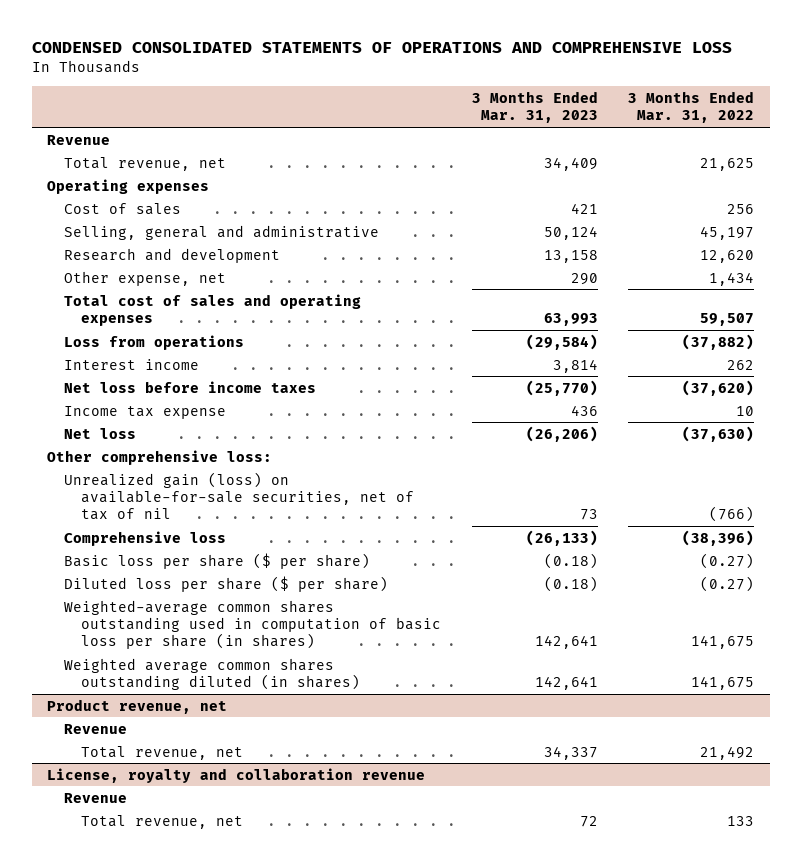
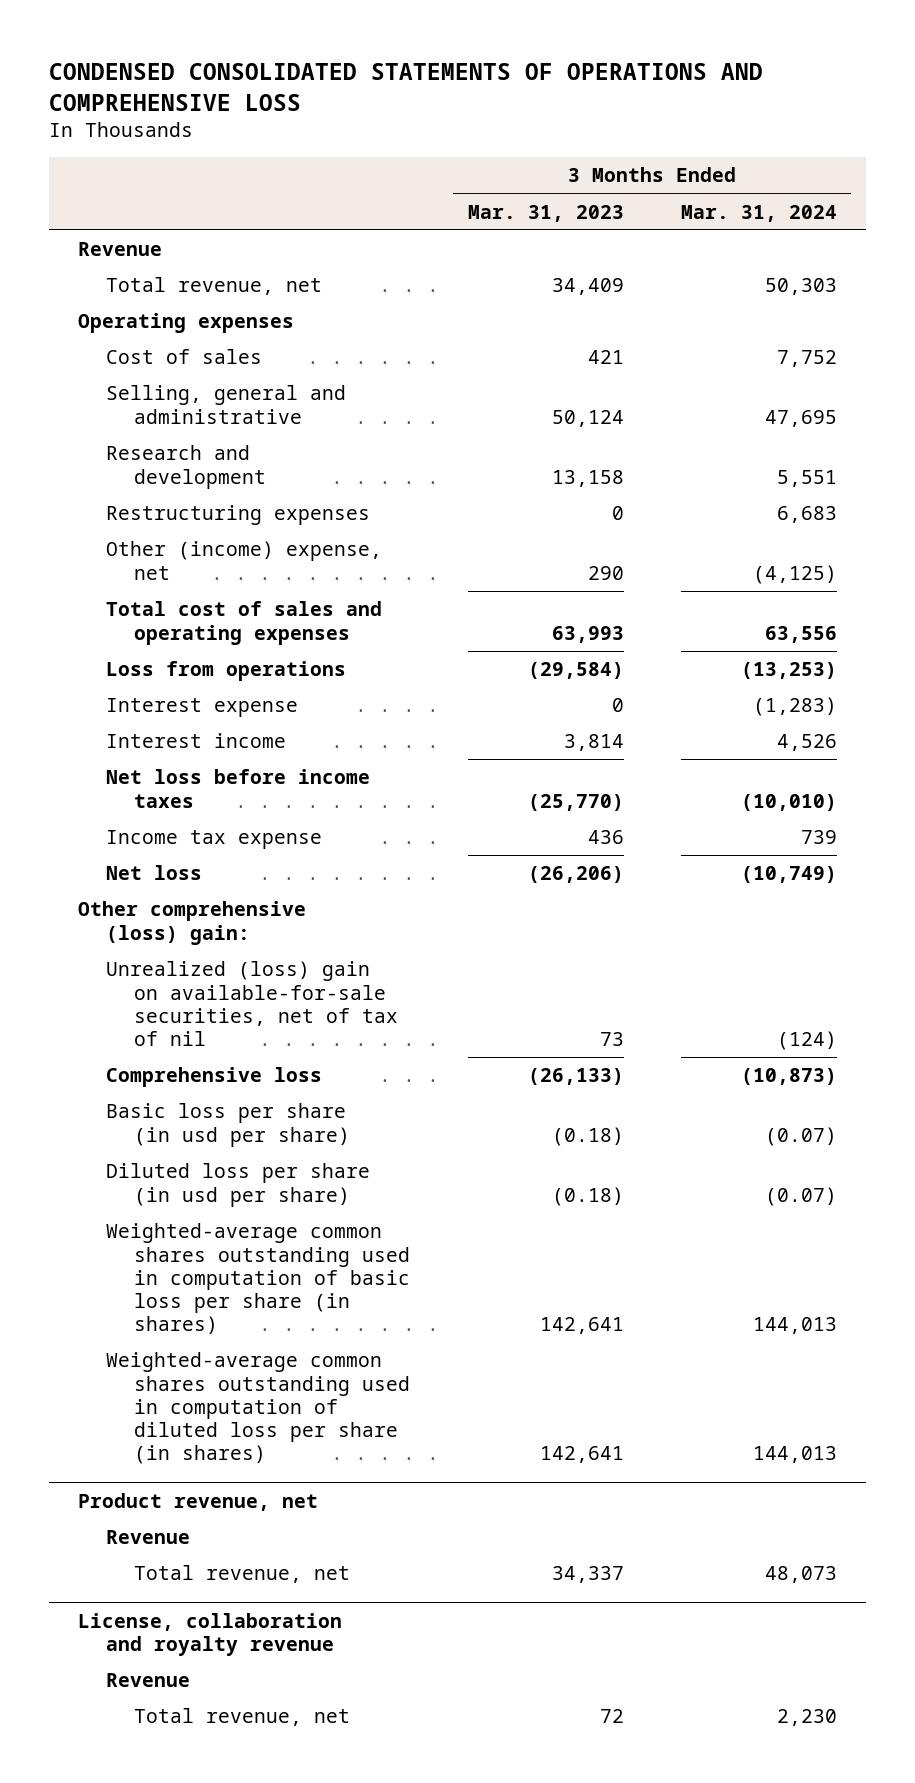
- | 3 Months Ended Mar. 31, 2023 | 3 Months Ended Mar. 31, 2022
+ | 3 Months Ended Mar. 31, 2023 | 3 Months Ended Mar. 31, 2024
- Other expense, net | 290 | 1,434
+ Restructuring expenses | 0 | 6,683
+ Other (income) expense, net | 290 | (4,125)
+ Interest expense | 0 | (1,283)
- Other comprehensive loss:
- Unrealized gain (loss) on available-for-sale securities, net of tax of nil | 73 | (766)
+ Other comprehensive (loss) gain:
+ Unrealized (loss) gain on available-for-sale securities, net of tax of nil | 73 | (124)
- Basic loss per share ($ per share) | (0.18) | (0.27)
- Diluted loss per share ($ per share) | (0.18) | (0.27)
+ Basic loss per share (in usd per share) | (0.18) | (0.07)
+ Diluted loss per share (in usd per share) | (0.18) | (0.07)
- Weighted average common shares outstanding diluted (in shares) | 142,641 | 141,675
+ Weighted-average common shares outstanding used in computation of diluted loss per share (in shares) | 142,641 | 144,013
- License, royalty and collaboration revenue
+ License, collaboration and royalty revenue

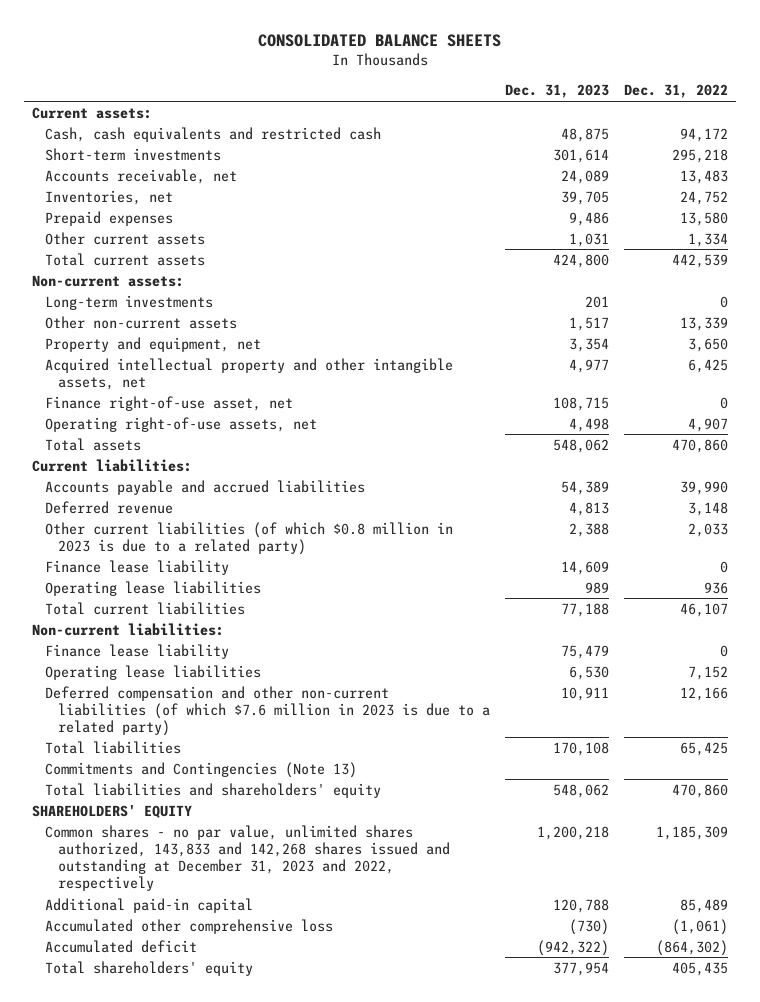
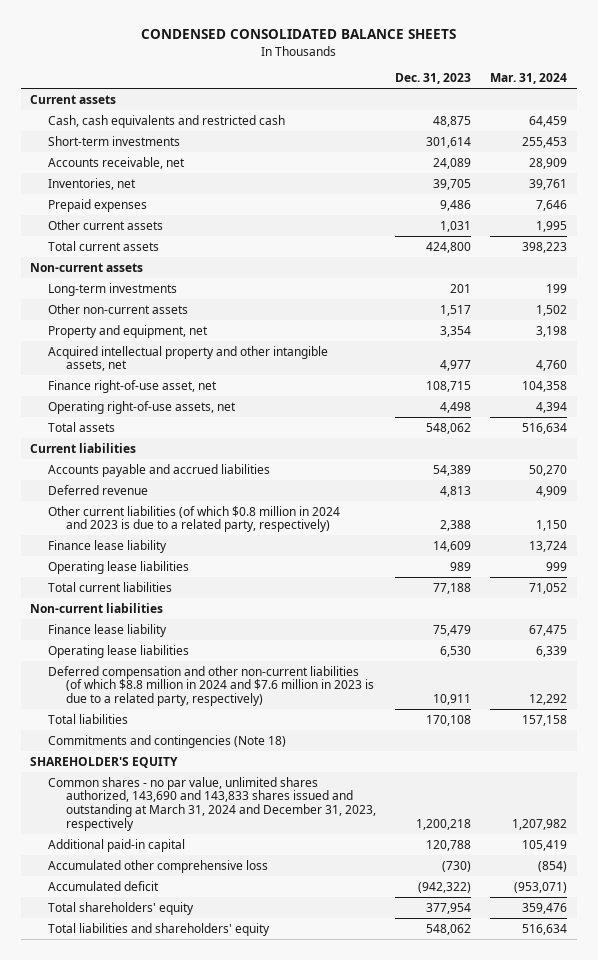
- CONSOLIDATED BALANCE SHEETS
+ CONDENSED CONSOLIDATED BALANCE SHEETS
- | Dec. 31, 2023 | Dec. 31, 2022
+ | Dec. 31, 2023 | Mar. 31, 2024
- Current assets:
+ Current assets
- Non-current assets:
+ Non-current assets
- Current liabilities:
+ Current liabilities
- Other current liabilities (of which $0.8 million in 2023 is due to a related party) | 2,388 | 2,033
+ Other current liabilities (of which $0.8 million in 2024 and 2023 is due to a related party, respectively) | 2,388 | 1,150
- Non-current liabilities:
+ Non-current liabilities
- Deferred compensation and other non-current liabilities (of which $7.6 million in 2023 is due to a related party) | 10,911 | 12,166
+ Deferred compensation and other non-current liabilities (of which $8.8 million in 2024 and $7.6 million in 2023 is due to a related party, respectively) | 10,911 | 12,292
- Commitments and Contingencies (Note 13)
- SHAREHOLDERS' EQUITY
- Common shares - no par value, unlimited shares authorized, 143,833 and 142,268 shares issued and outstanding at December 31, 2023 and 2022, respectively | 1,200,218 | 1,185,309
+ Commitments and contingencies (Note 18)
+ SHAREHOLDER'S EQUITY
+ Common shares - no par value, unlimited shares authorized, 143,690 and 143,833 shares issued and outstanding at March 31, 2024 and December 31, 2023, respectively | 1,200,218 | 1,207,982
moved down: Total liabilities and shareholders' equity | 548,062 | 516,634

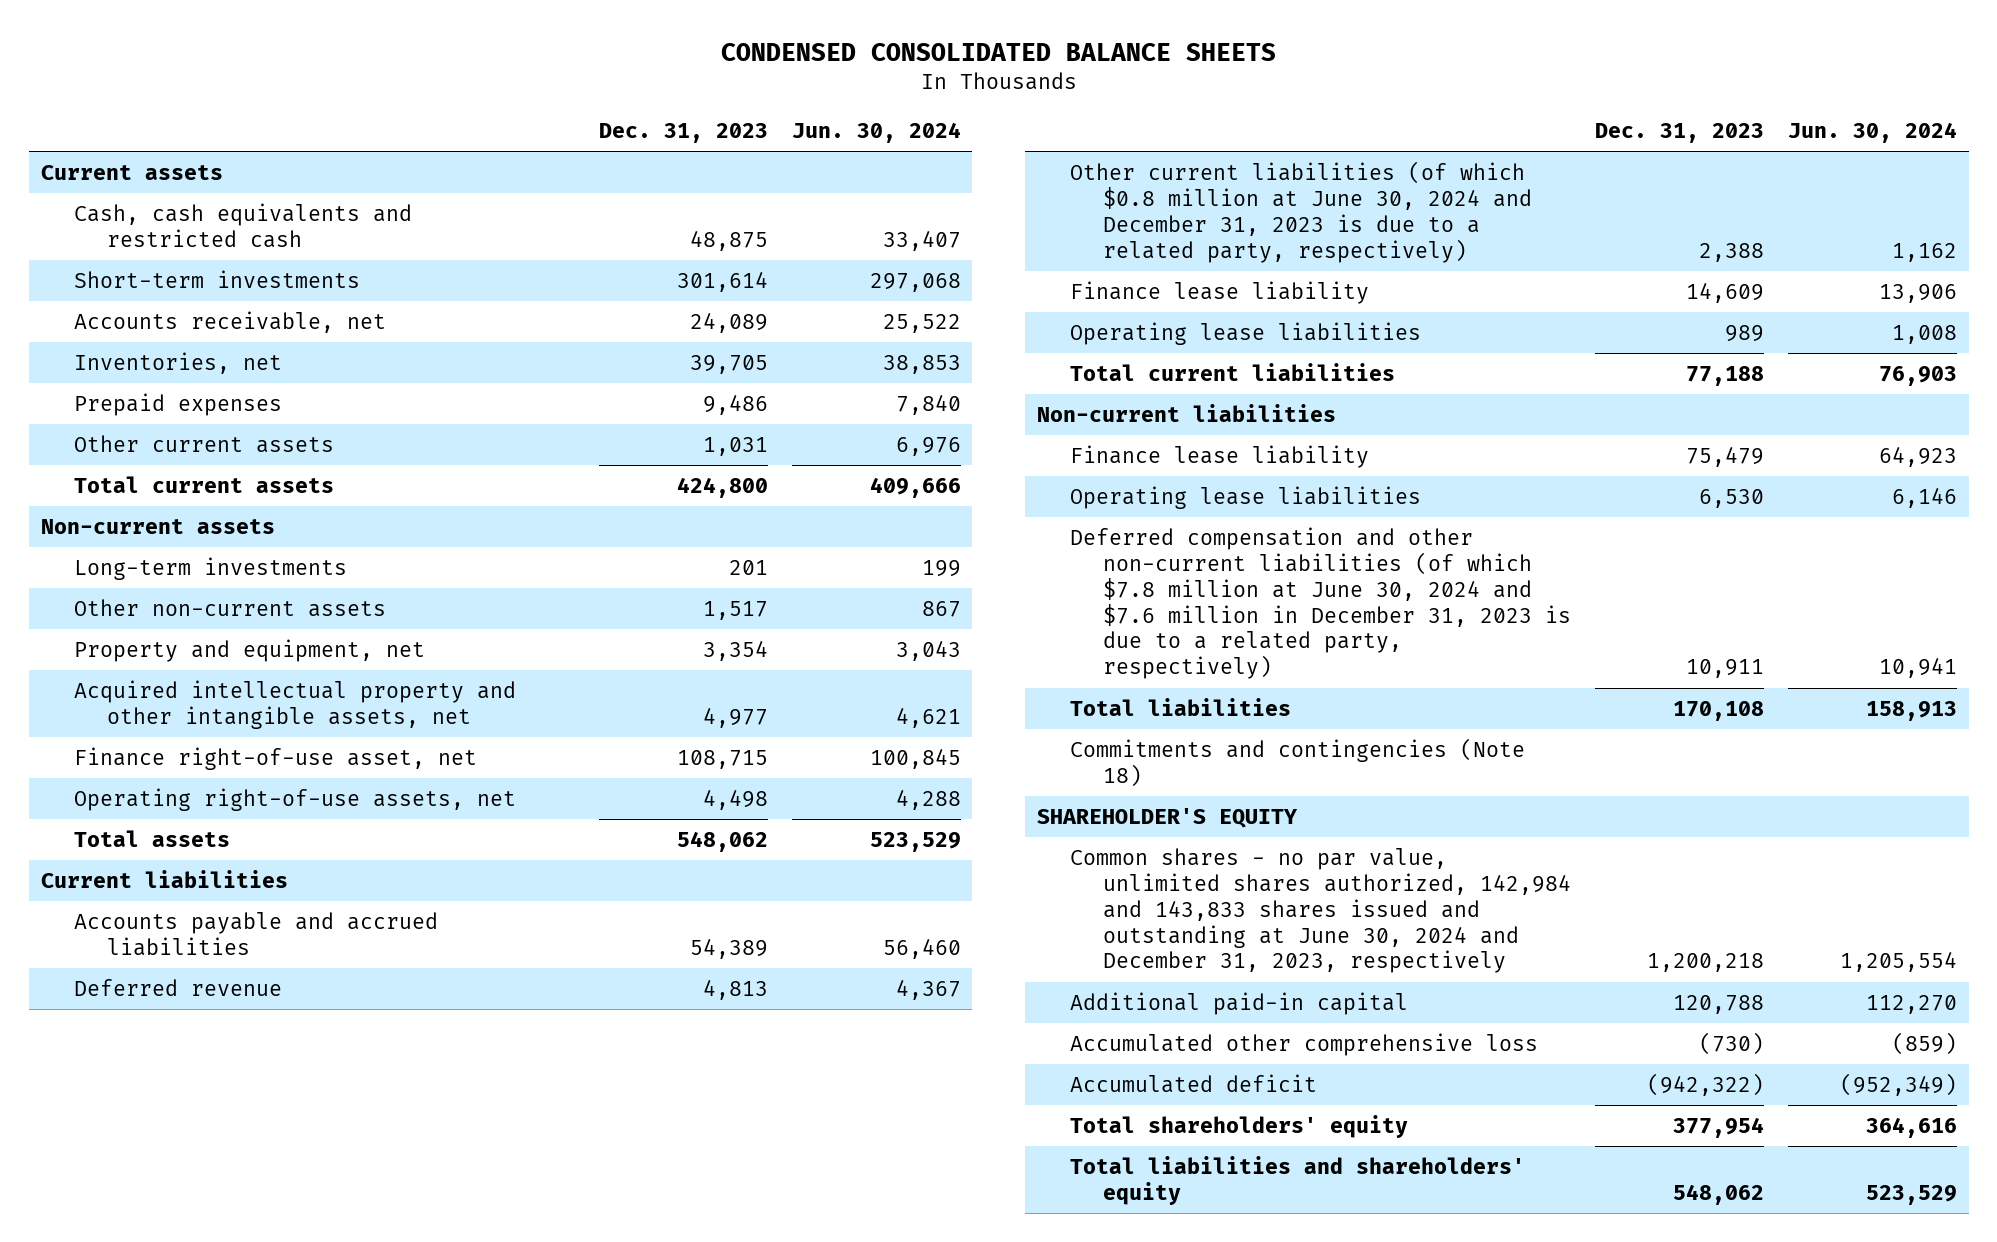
- | Dec. 31, 2023 | Mar. 31, 2024
+ | Dec. 31, 2023 | Jun. 30, 2024
- Other current liabilities (of which $0.8 million in 2024 and 2023 is due to a related party, respectively) | 2,388 | 1,150
+ Other current liabilities (of which $0.8 million at June 30, 2024 and December 31, 2023 is due to a related party, respectively) | 2,388 | 1,162
- Deferred compensation and other non-current liabilities (of which $8.8 million in 2024 and $7.6 million in 2023 is due to a related party, respectively) | 10,911 | 12,292
+ Deferred compensation and other non-current liabilities (of which $7.8 million at June 30, 2024 and $7.6 million in December 31, 2023 is due to a related party, respectively) | 10,911 | 10,941
- Common shares - no par value, unlimited shares authorized, 143,690 and 143,833 shares issued and outstanding at March 31, 2024 and December 31, 2023, respectively | 1,200,218 | 1,207,982
+ Common shares - no par value, unlimited shares authorized, 142,984 and 143,833 shares issued and outstanding at June 30, 2024 and December 31, 2023, respectively | 1,200,218 | 1,205,554

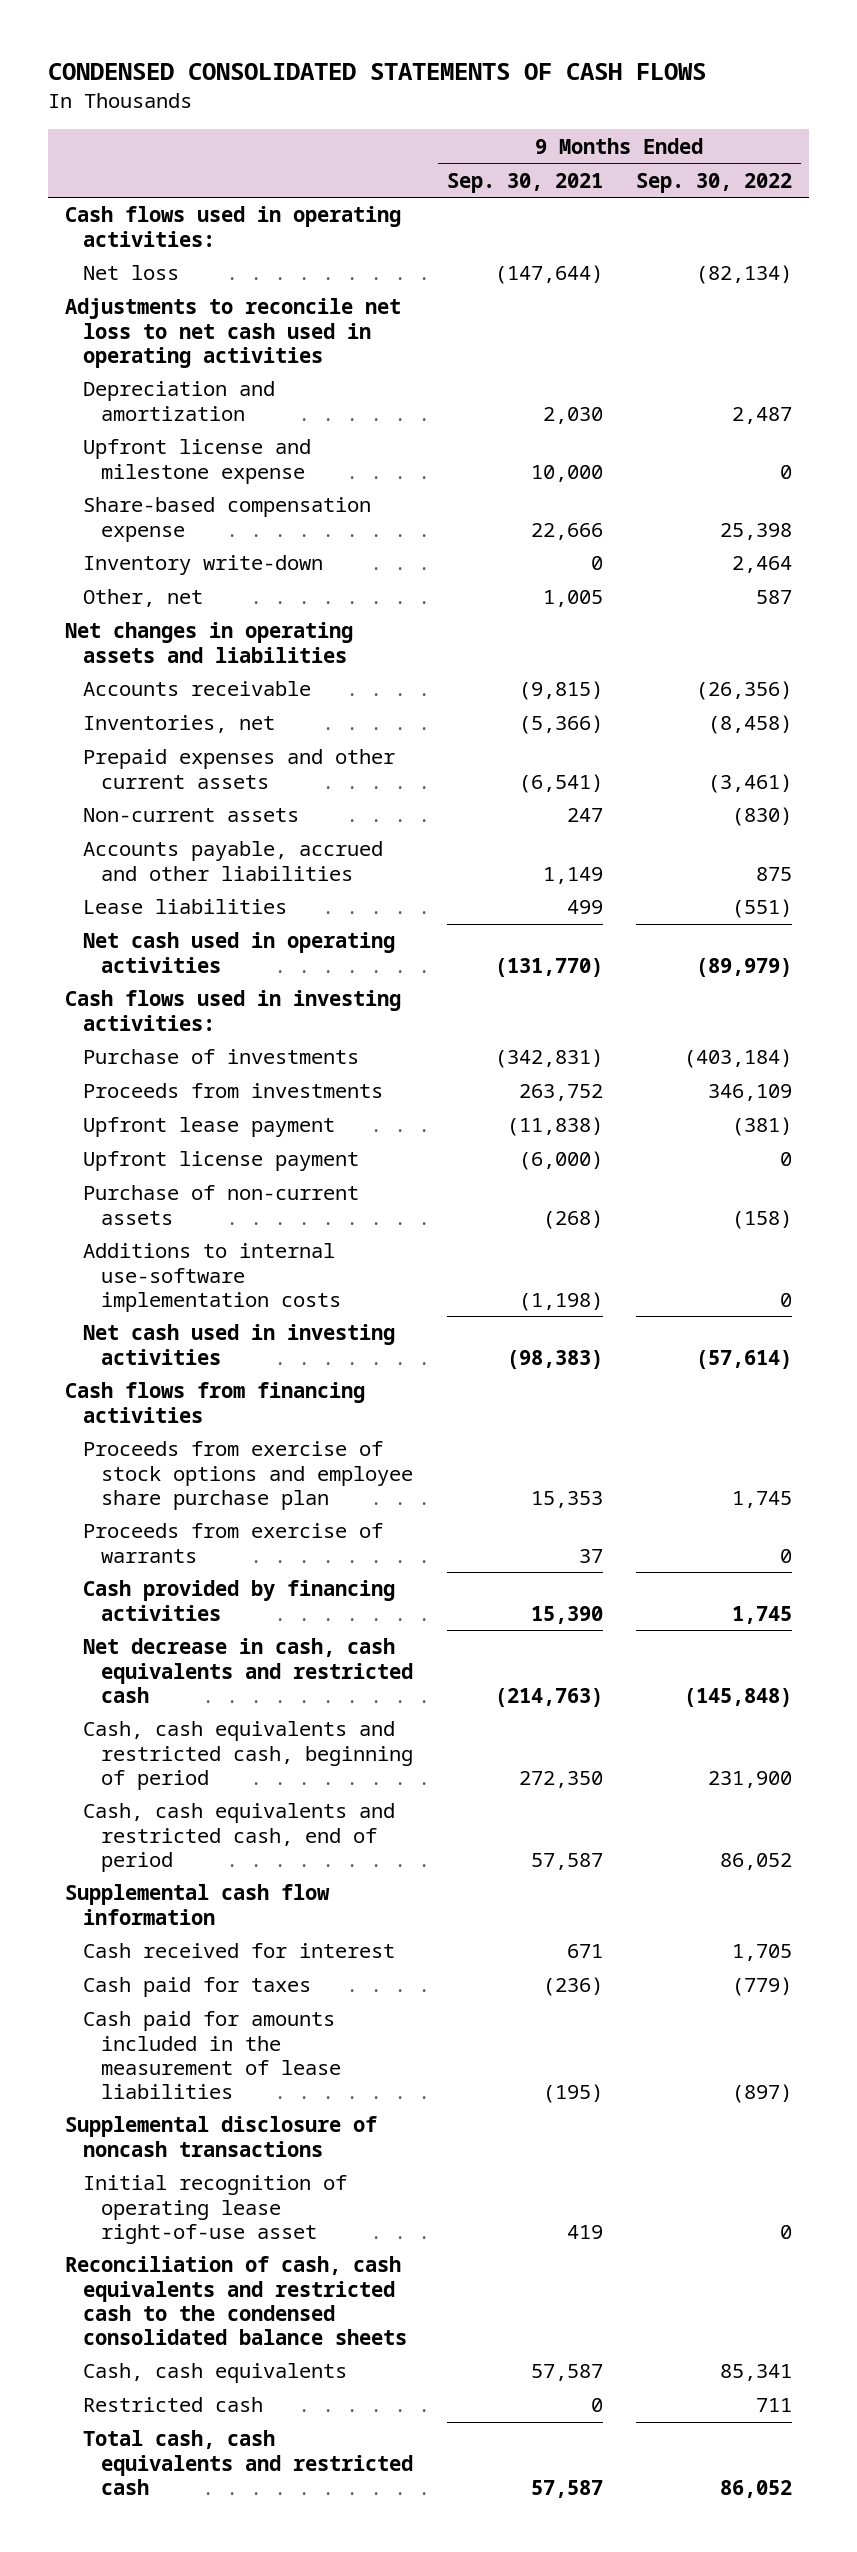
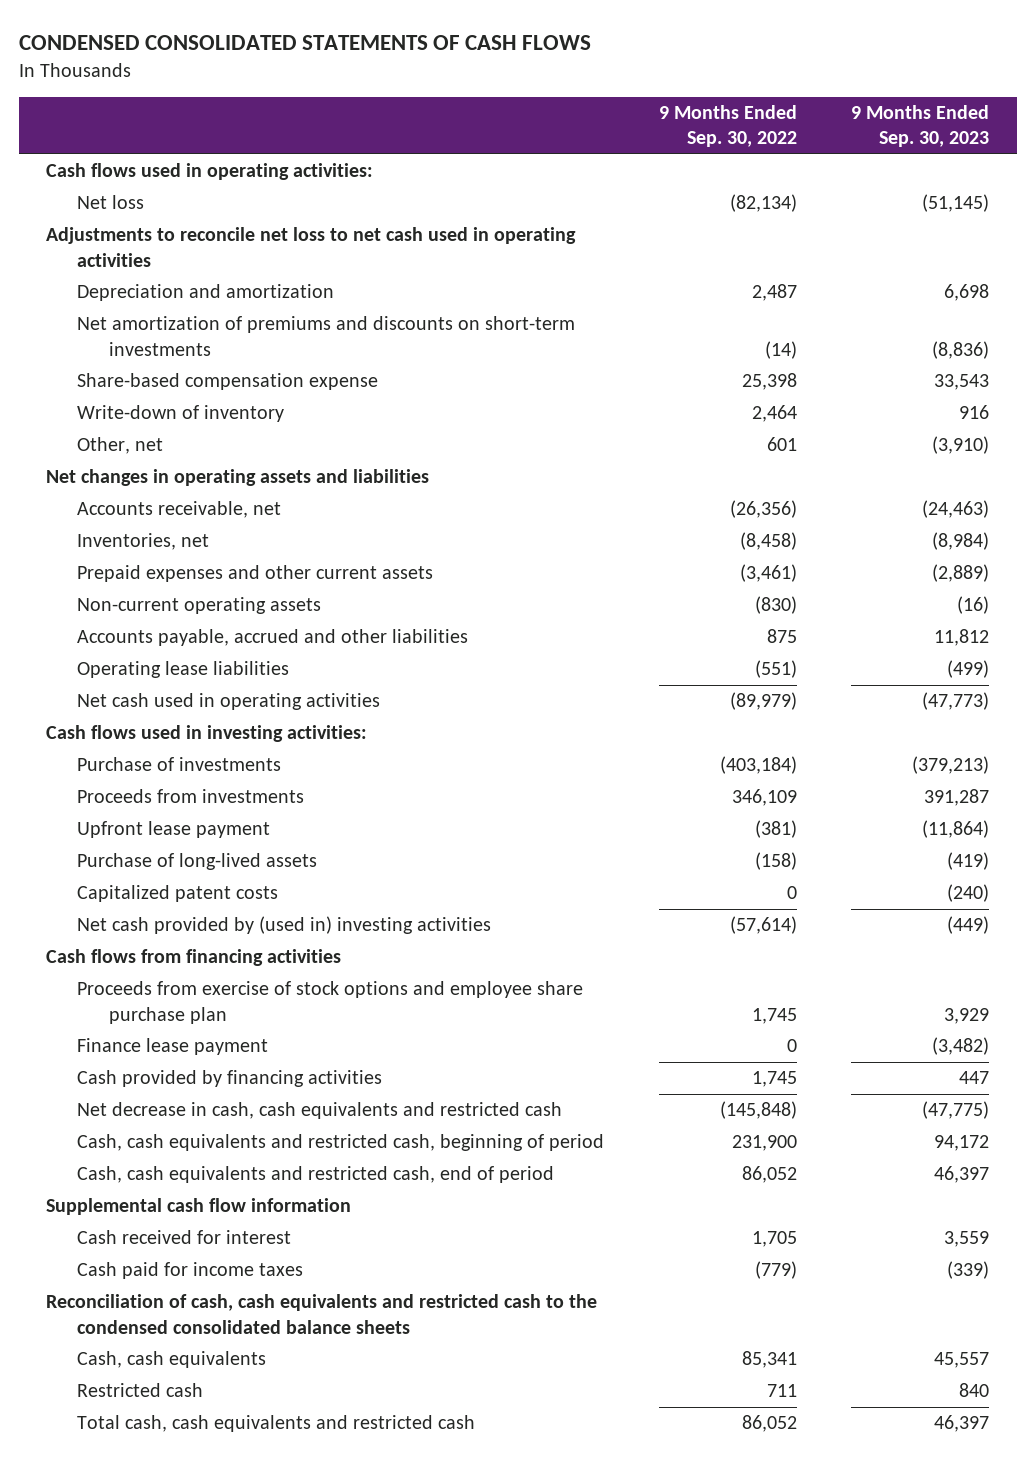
- | 9 Months Ended Sep. 30, 2021 | 9 Months Ended Sep. 30, 2022
+ | 9 Months Ended Sep. 30, 2022 | 9 Months Ended Sep. 30, 2023
- Upfront license and milestone expense | 10,000 | 0
+ Net amortization of premiums and discounts on short-term investments | (14) | (8,836)
- Inventory write-down | 0 | 2,464
- Other, net | 1,005 | 587
+ Write-down of inventory | 2,464 | 916
+ Other, net | 601 | (3,910)
- Accounts receivable | (9,815) | (26,356)
+ Accounts receivable, net | (26,356) | (24,463)
- Non-current assets | 247 | (830)
+ Non-current operating assets | (830) | (16)
- Lease liabilities | 499 | (551)
+ Operating lease liabilities | (551) | (499)
- Upfront license payment | (6,000) | 0
- Purchase of non-current assets | (268) | (158)
- Additions to internal use-software implementation costs | (1,198) | 0
- Net cash used in investing activities | (98,383) | (57,614)
+ Purchase of long-lived assets | (158) | (419)
+ Capitalized patent costs | 0 | (240)
+ Net cash provided by (used in) investing activities | (57,614) | (449)
- Proceeds from exercise of warrants | 37 | 0
+ Finance lease payment | 0 | (3,482)
- Cash paid for taxes | (236) | (779)
- Cash paid for amounts included in the measurement of lease liabilities | (195) | (897)
- Supplemental disclosure of noncash transactions
- Initial recognition of operating lease right-of-use asset | 419 | 0
+ Cash paid for income taxes | (779) | (339)

